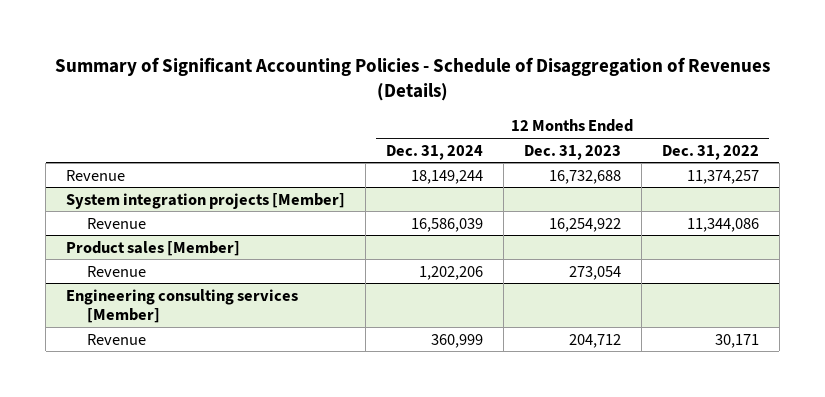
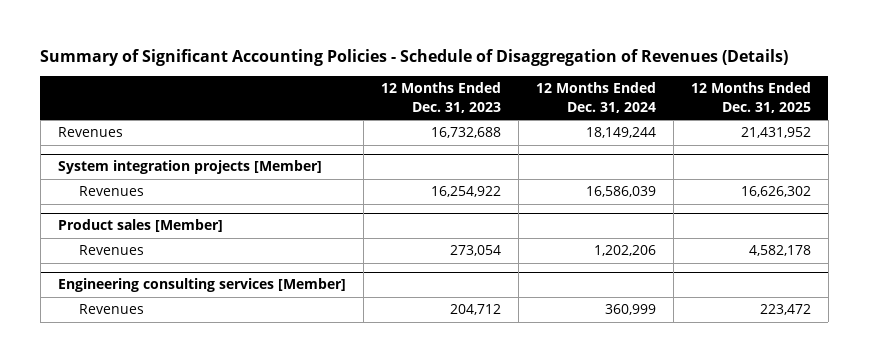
- | 12 Months Ended Dec. 31, 2024 | 12 Months Ended Dec. 31, 2023 | 12 Months Ended Dec. 31, 2022
+ | 12 Months Ended Dec. 31, 2023 | 12 Months Ended Dec. 31, 2024 | 12 Months Ended Dec. 31, 2025
- Revenue | 18,149,244 | 16,732,688 | 11,374,257
+ Revenues | 16,732,688 | 18,149,244 | 21,431,952
@ System integration projects [Member]
- Revenue | 16,586,039 | 16,254,922 | 11,344,086
+ Revenues | 16,254,922 | 16,586,039 | 16,626,302
@ Product sales [Member]
- Revenue | 1,202,206 | 273,054 |
+ Revenues | 273,054 | 1,202,206 | 4,582,178
@ Engineering consulting services [Member]
- Revenue | 360,999 | 204,712 | 30,171
+ Revenues | 204,712 | 360,999 | 223,472

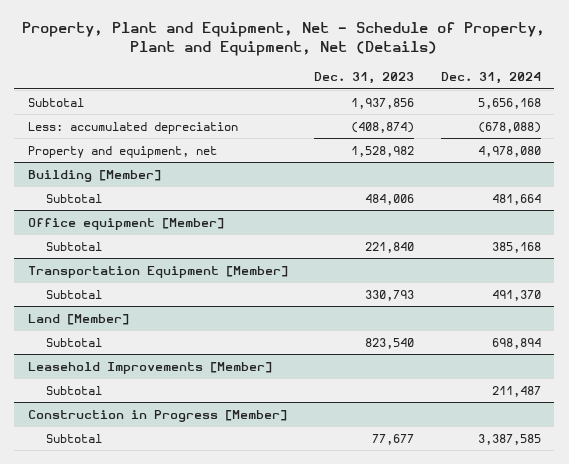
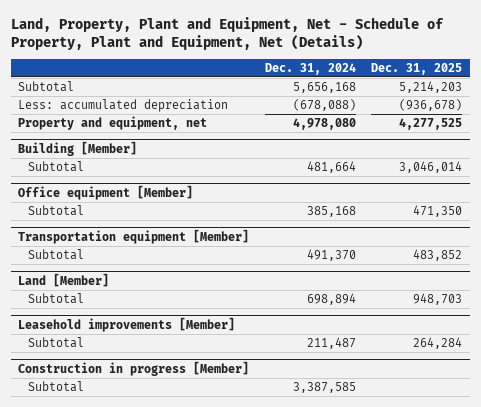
- Property, Plant and Equipment, Net - Schedule of Property, Plant and Equipment, Net (Details)
+ Land, Property, Plant and Equipment, Net - Schedule of Property, Plant and Equipment, Net (Details)
- | Dec. 31, 2023 | Dec. 31, 2024
+ | Dec. 31, 2024 | Dec. 31, 2025
- Transportation Equipment [Member]
+ Transportation equipment [Member]
- Leasehold Improvements [Member]
+ Leasehold improvements [Member]
- Construction in Progress [Member]
+ Construction in progress [Member]

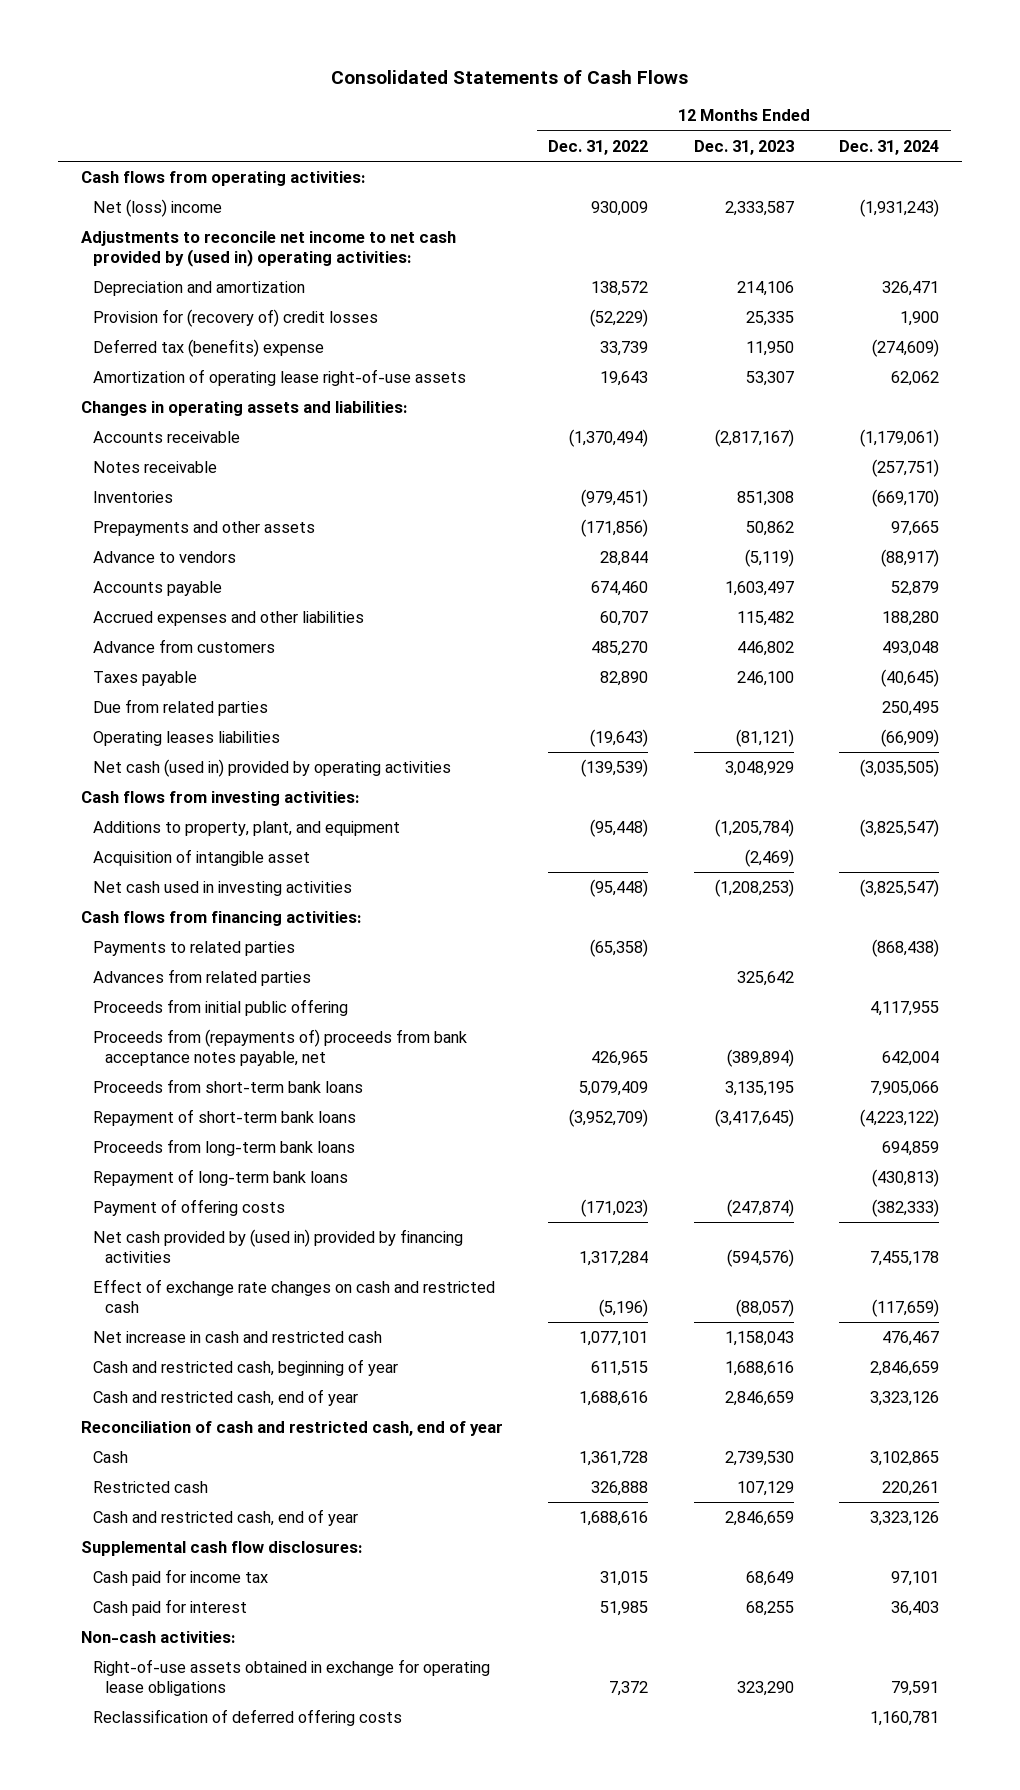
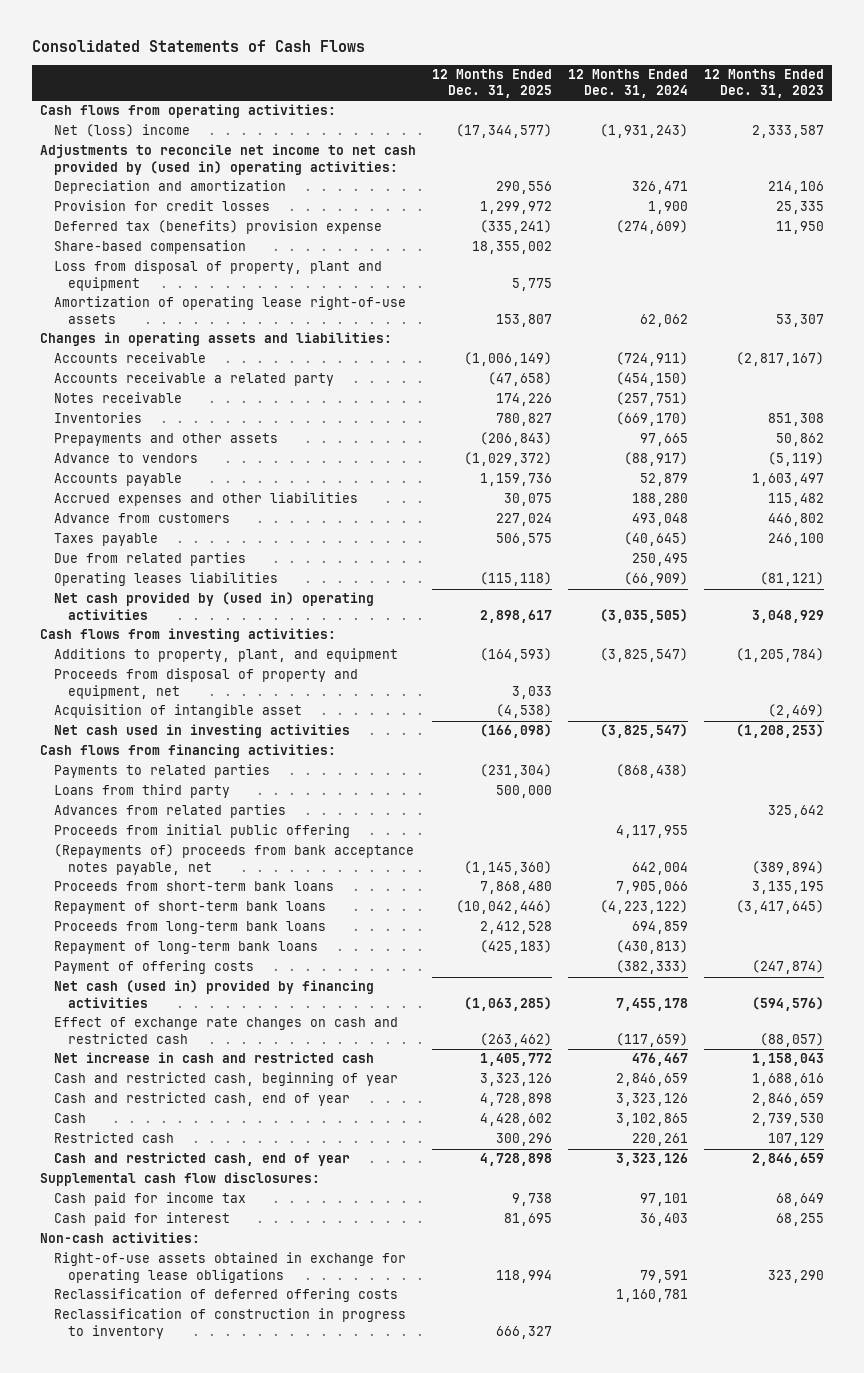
- | 12 Months Ended Dec. 31, 2022 | 12 Months Ended Dec. 31, 2023 | 12 Months Ended Dec. 31, 2024
+ | 12 Months Ended Dec. 31, 2025 | 12 Months Ended Dec. 31, 2024 | 12 Months Ended Dec. 31, 2023
- Provision for (recovery of) credit losses | (52,229) | 25,335 | 1,900
- Deferred tax (benefits) expense | 33,739 | 11,950 | (274,609)
+ Provision for credit losses | 1,299,972 | 1,900 | 25,335
+ Deferred tax (benefits) provision expense | (335,241) | (274,609) | 11,950
+ Share-based compensation | 18,355,002 | |
+ Loss from disposal of property, plant and equipment | 5,775 | |
- Accounts receivable | (1,370,494) | (2,817,167) | (1,179,061)
+ Accounts receivable | (1,006,149) | (724,911) | (2,817,167)
+ Accounts receivable a related party | (47,658) | (454,150) |
- Net cash (used in) provided by operating activities | (139,539) | 3,048,929 | (3,035,505)
+ Net cash provided by (used in) operating activities | 2,898,617 | (3,035,505) | 3,048,929
+ Proceeds from disposal of property and equipment, net | 3,033 | |
+ Loans from third party | 500,000 | |
- Proceeds from (repayments of) proceeds from bank acceptance notes payable, net | 426,965 | (389,894) | 642,004
+ (Repayments of) proceeds from bank acceptance notes payable, net | (1,145,360) | 642,004 | (389,894)
- Net cash provided by (used in) provided by financing activities | 1,317,284 | (594,576) | 7,455,178
+ Net cash (used in) provided by financing activities | (1,063,285) | 7,455,178 | (594,576)
- Reconciliation of cash and restricted cash, end of year
+ Reclassification of construction in progress to inventory | 666,327 | |

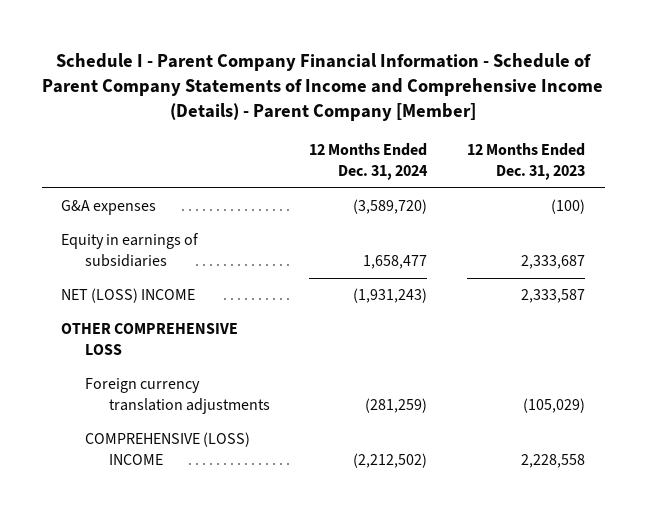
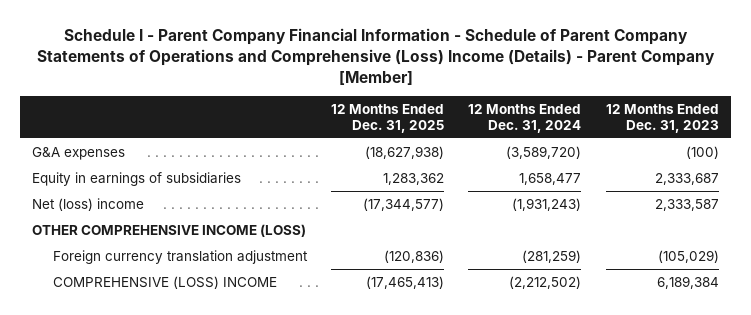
- Schedule I - Parent Company Financial Information - Schedule of Parent Company Statements of Income and Comprehensive Income (Details) - Parent Company [Member]
+ Schedule I - Parent Company Financial Information - Schedule of Parent Company Statements of Operations and Comprehensive (Loss) Income (Details) - Parent Company [Member]
- | 12 Months Ended Dec. 31, 2024 | 12 Months Ended Dec. 31, 2023
+ | 12 Months Ended Dec. 31, 2025 | 12 Months Ended Dec. 31, 2024 | 12 Months Ended Dec. 31, 2023
- NET (LOSS) INCOME | (1,931,243) | 2,333,587
- OTHER COMPREHENSIVE LOSS
- Foreign currency translation adjustments | (281,259) | (105,029)
- COMPREHENSIVE (LOSS) INCOME | (2,212,502) | 2,228,558
+ Net (loss) income | (17,344,577) | (1,931,243) | 2,333,587
+ OTHER COMPREHENSIVE INCOME (LOSS)
+ Foreign currency translation adjustment | (120,836) | (281,259) | (105,029)
+ COMPREHENSIVE (LOSS) INCOME | (17,465,413) | (2,212,502) | 6,189,384

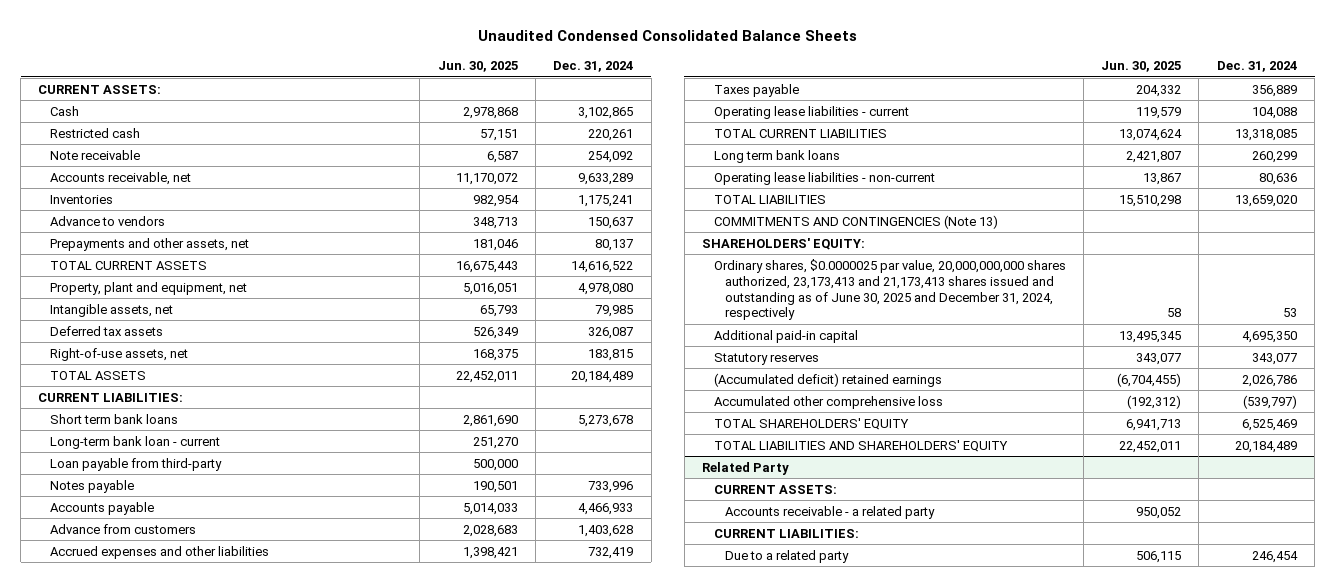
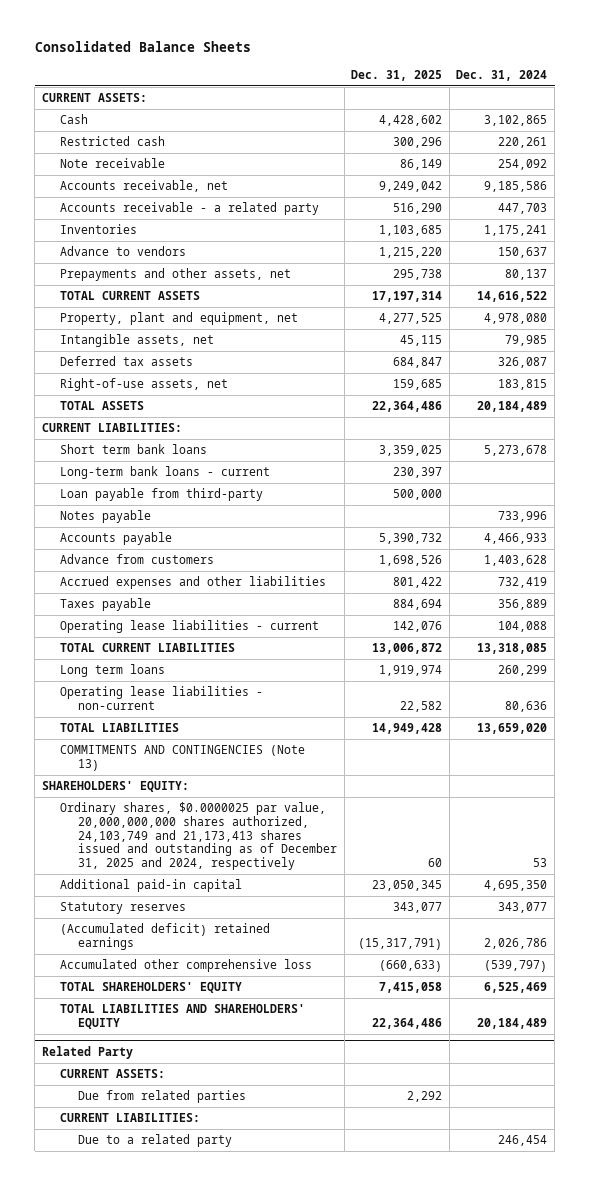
- Unaudited Condensed Consolidated Balance Sheets
+ Consolidated Balance Sheets
- | Jun. 30, 2025 | Dec. 31, 2024
+ | Dec. 31, 2025 | Dec. 31, 2024
- Accounts receivable, net | 11,170,072 | 9,633,289
+ Accounts receivable, net | 9,249,042 | 9,185,586
+ Accounts receivable - a related party | 516,290 | 447,703
- Long-term bank loan - current | 251,270 |
+ Long-term bank loans - current | 230,397 |
- Long term bank loans | 2,421,807 | 260,299
+ Long term loans | 1,919,974 | 260,299
- Ordinary shares, $0.0000025 par value, 20,000,000,000 shares authorized, 23,173,413 and 21,173,413 shares issued and outstanding as of June 30, 2025 and December 31, 2024, respectively | 58 | 53
+ Ordinary shares, $0.0000025 par value, 20,000,000,000 shares authorized, 24,103,749 and 21,173,413 shares issued and outstanding as of December 31, 2025 and 2024, respectively | 60 | 53
@ Related Party
- Accounts receivable - a related party | 950,052 |
+ Due from related parties | 2,292 |

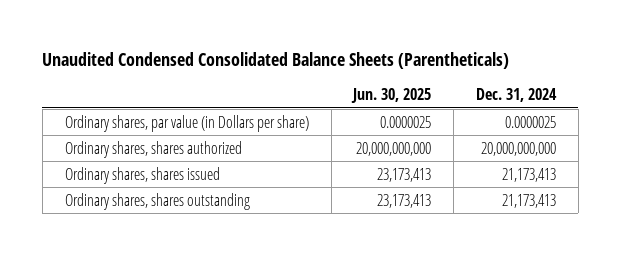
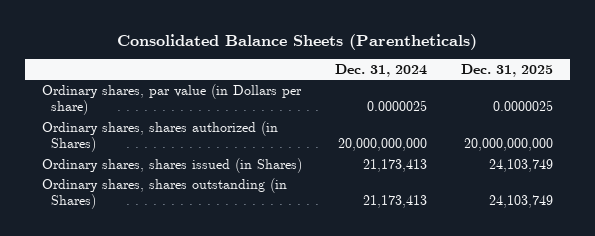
- Unaudited Condensed Consolidated Balance Sheets (Parentheticals)
+ Consolidated Balance Sheets (Parentheticals)
- | Jun. 30, 2025 | Dec. 31, 2024
+ | Dec. 31, 2024 | Dec. 31, 2025
- Ordinary shares, shares authorized | 20,000,000,000 | 20,000,000,000
- Ordinary shares, shares issued | 23,173,413 | 21,173,413
- Ordinary shares, shares outstanding | 23,173,413 | 21,173,413
+ Ordinary shares, shares authorized (in Shares) | 20,000,000,000 | 20,000,000,000
+ Ordinary shares, shares issued (in Shares) | 21,173,413 | 24,103,749
+ Ordinary shares, shares outstanding (in Shares) | 21,173,413 | 24,103,749

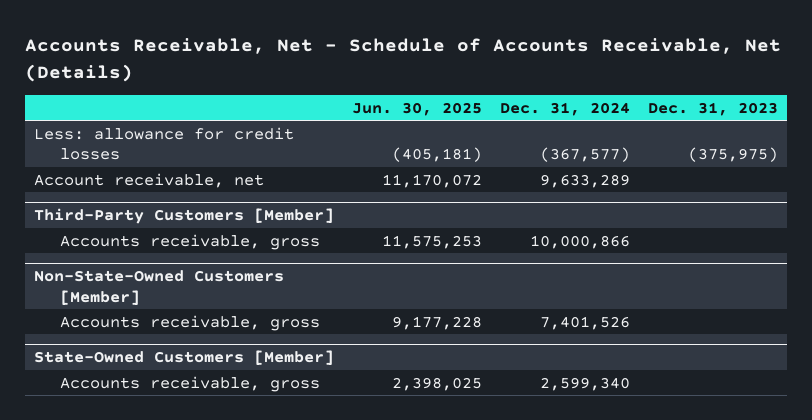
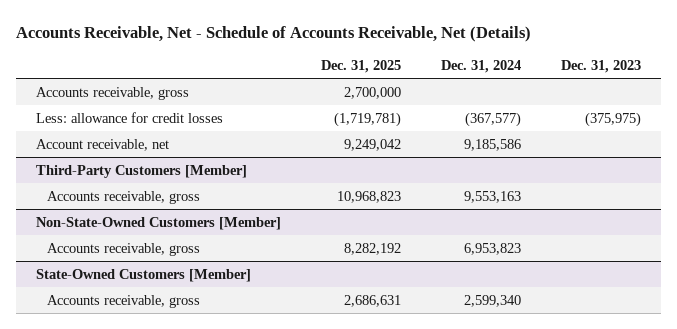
- | Jun. 30, 2025 | Dec. 31, 2024 | Dec. 31, 2023
+ | Dec. 31, 2025 | Dec. 31, 2024 | Dec. 31, 2023
+ Accounts receivable, gross | 2,700,000 | |
- Account receivable, net | 11,170,072 | 9,633,289 |
+ Account receivable, net | 9,249,042 | 9,185,586 |
@ Third-Party Customers [Member]
- Accounts receivable, gross | 11,575,253 | 10,000,866 |
+ Accounts receivable, gross | 10,968,823 | 9,553,163 |
@ Non-State-Owned Customers [Member]
- Accounts receivable, gross | 9,177,228 | 7,401,526 |
+ Accounts receivable, gross | 8,282,192 | 6,953,823 |

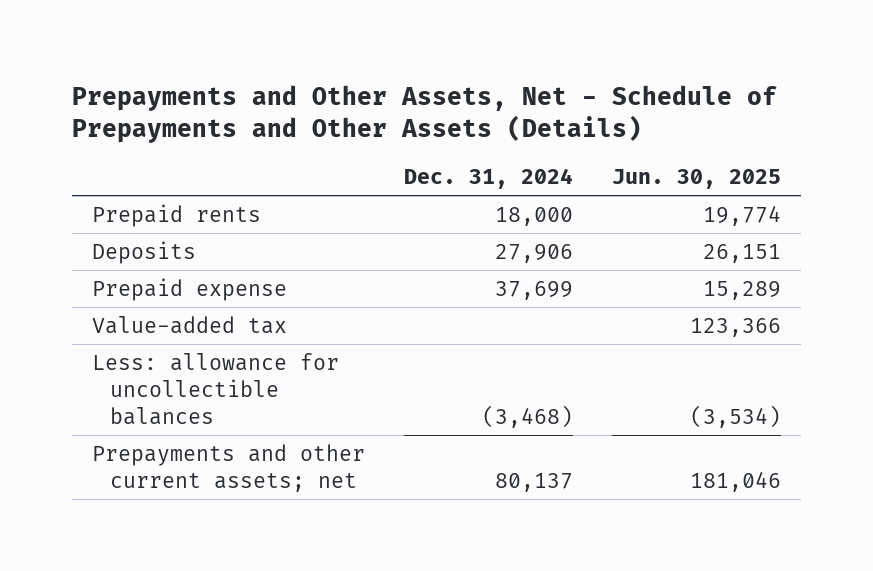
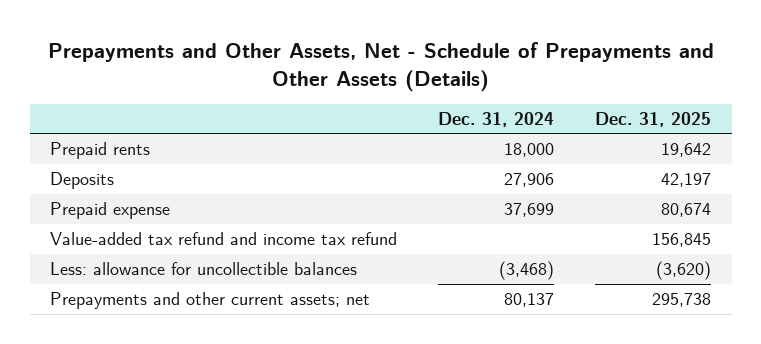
- | Dec. 31, 2024 | Jun. 30, 2025
+ | Dec. 31, 2024 | Dec. 31, 2025
- Value-added tax | | 123,366
+ Value-added tax refund and income tax refund | | 156,845

